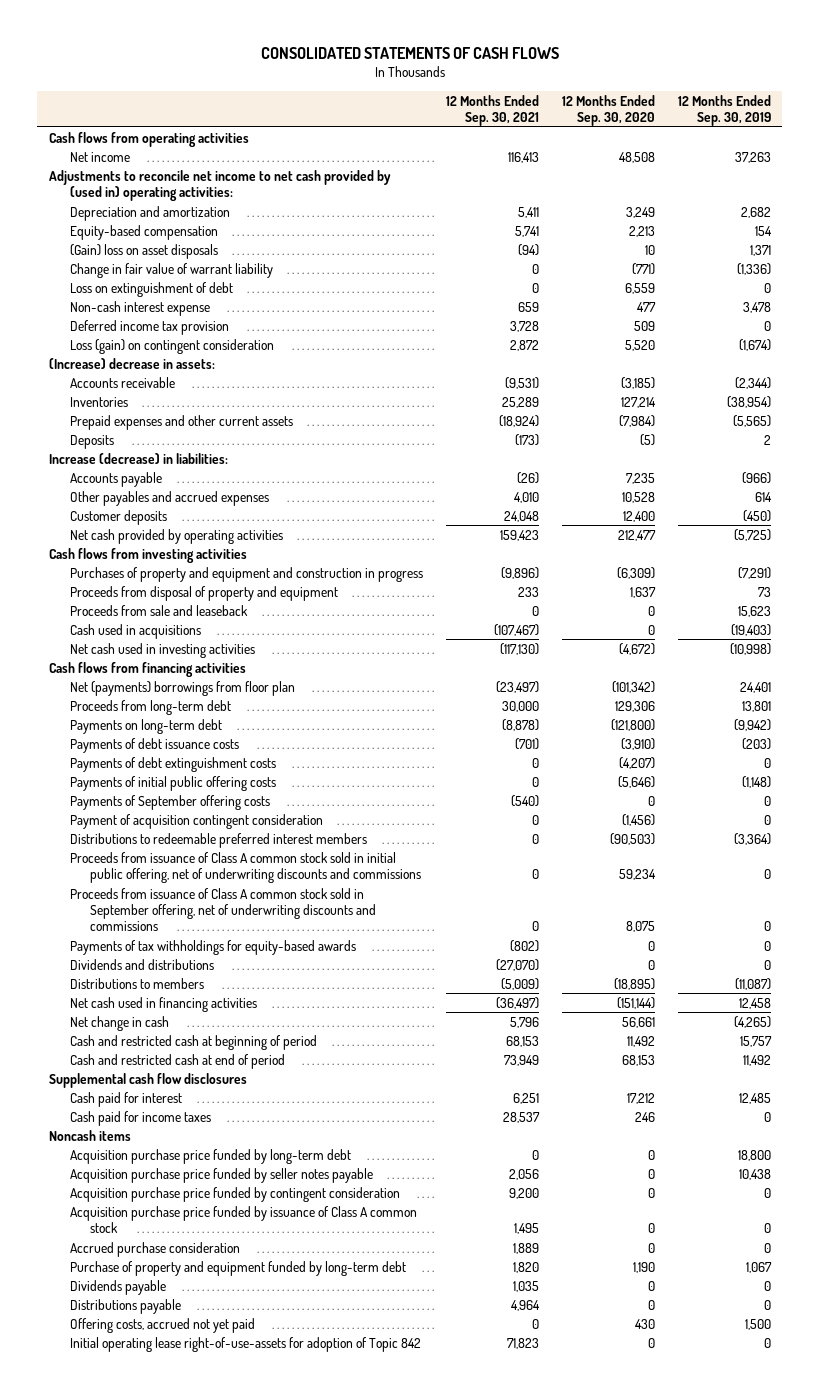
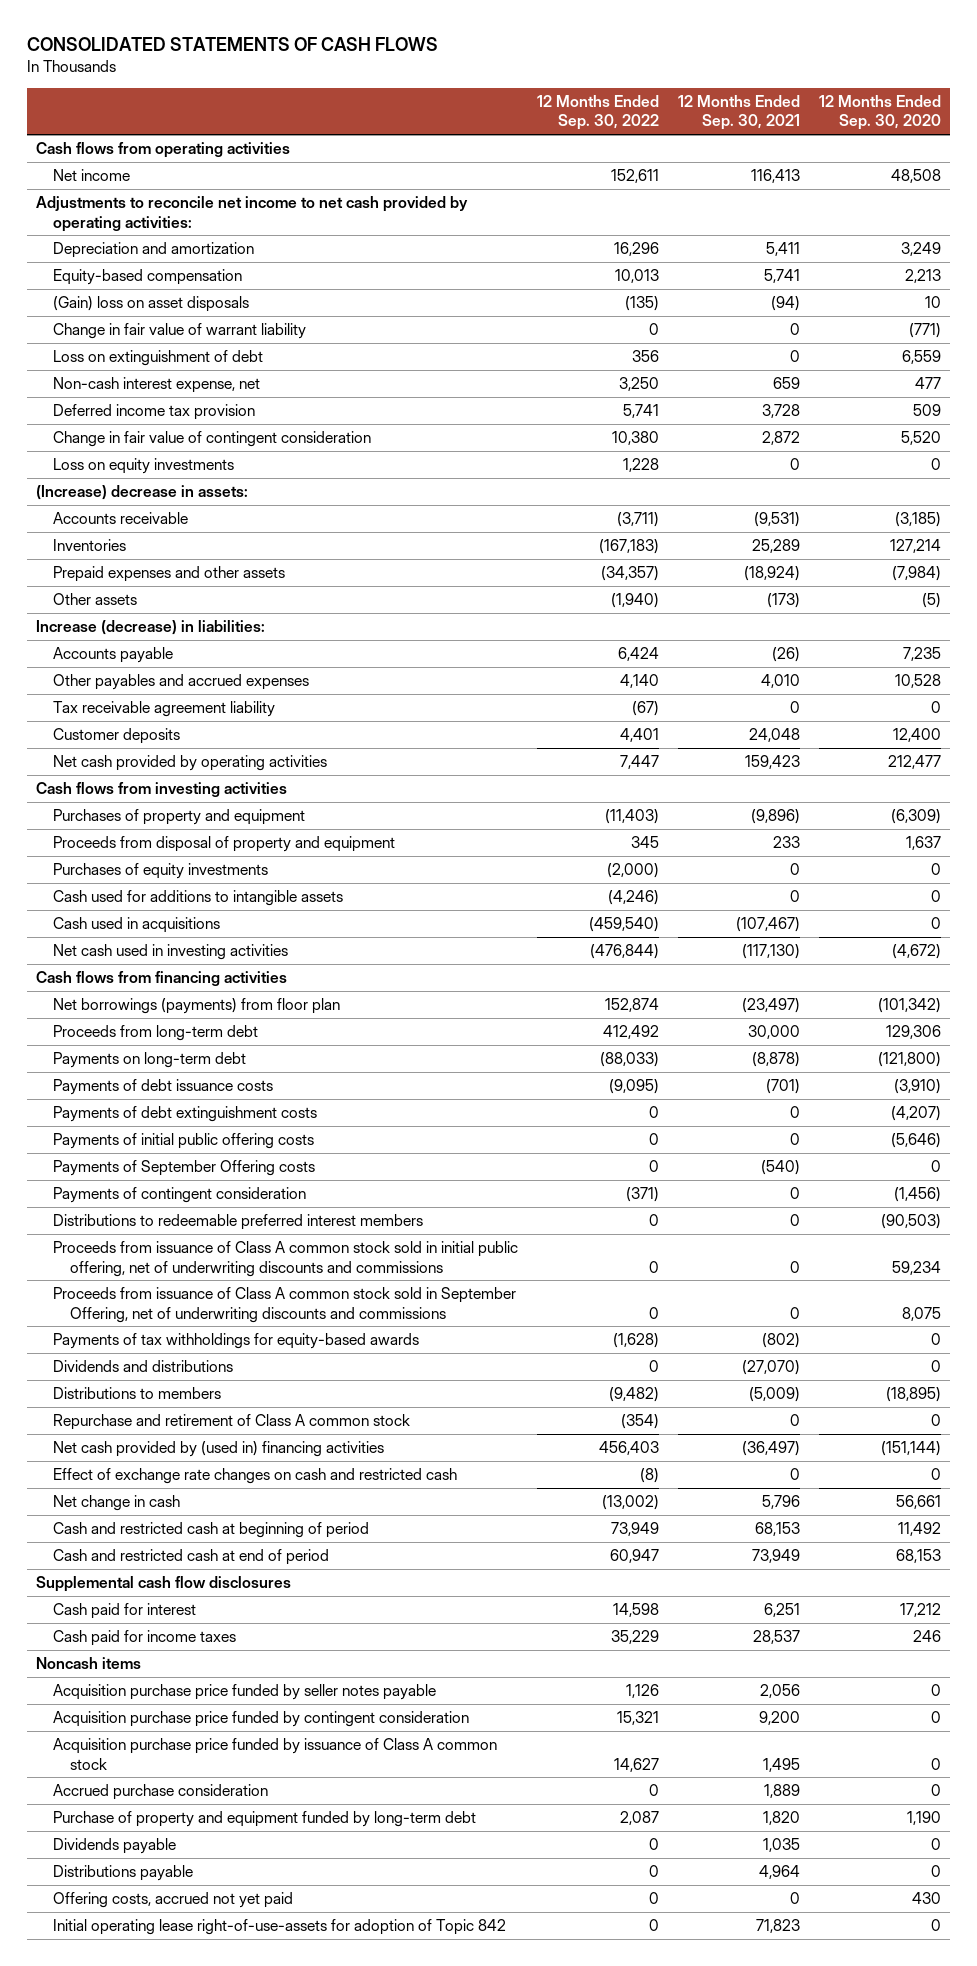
- | 12 Months Ended Sep. 30, 2021 | 12 Months Ended Sep. 30, 2020 | 12 Months Ended Sep. 30, 2019
+ | 12 Months Ended Sep. 30, 2022 | 12 Months Ended Sep. 30, 2021 | 12 Months Ended Sep. 30, 2020
- Adjustments to reconcile net income to net cash provided by (used in) operating activities:
+ Adjustments to reconcile net income to net cash provided by operating activities:
- Non-cash interest expense | 659 | 477 | 3,478
+ Non-cash interest expense, net | 3,250 | 659 | 477
- Loss (gain) on contingent consideration | 2,872 | 5,520 | (1,674)
+ Change in fair value of contingent consideration | 10,380 | 2,872 | 5,520
+ Loss on equity investments | 1,228 | 0 | 0
- Prepaid expenses and other current assets | (18,924) | (7,984) | (5,565)
- Deposits | (173) | (5) | 2
+ Prepaid expenses and other assets | (34,357) | (18,924) | (7,984)
+ Other assets | (1,940) | (173) | (5)
+ Tax receivable agreement liability | (67) | 0 | 0
- Purchases of property and equipment and construction in progress | (9,896) | (6,309) | (7,291)
+ Purchases of property and equipment | (11,403) | (9,896) | (6,309)
- Proceeds from sale and leaseback | 0 | 0 | 15,623
+ Purchases of equity investments | (2,000) | 0 | 0
+ Cash used for additions to intangible assets | (4,246) | 0 | 0
- Net (payments) borrowings from floor plan | (23,497) | (101,342) | 24,401
+ Net borrowings (payments) from floor plan | 152,874 | (23,497) | (101,342)
- Payments of September offering costs | (540) | 0 | 0
- Payment of acquisition contingent consideration | 0 | (1,456) | 0
+ Payments of September Offering costs | 0 | (540) | 0
+ Payments of contingent consideration | (371) | 0 | (1,456)
- Proceeds from issuance of Class A common stock sold in September offering, net of underwriting discounts and commissions | 0 | 8,075 | 0
+ Proceeds from issuance of Class A common stock sold in September Offering, net of underwriting discounts and commissions | 0 | 0 | 8,075
- Net cash used in financing activities | (36,497) | (151,144) | 12,458
+ Repurchase and retirement of Class A common stock | (354) | 0 | 0
+ Net cash provided by (used in) financing activities | 456,403 | (36,497) | (151,144)
+ Effect of exchange rate changes on cash and restricted cash | (8) | 0 | 0
- Acquisition purchase price funded by long-term debt | 0 | 0 | 18,800

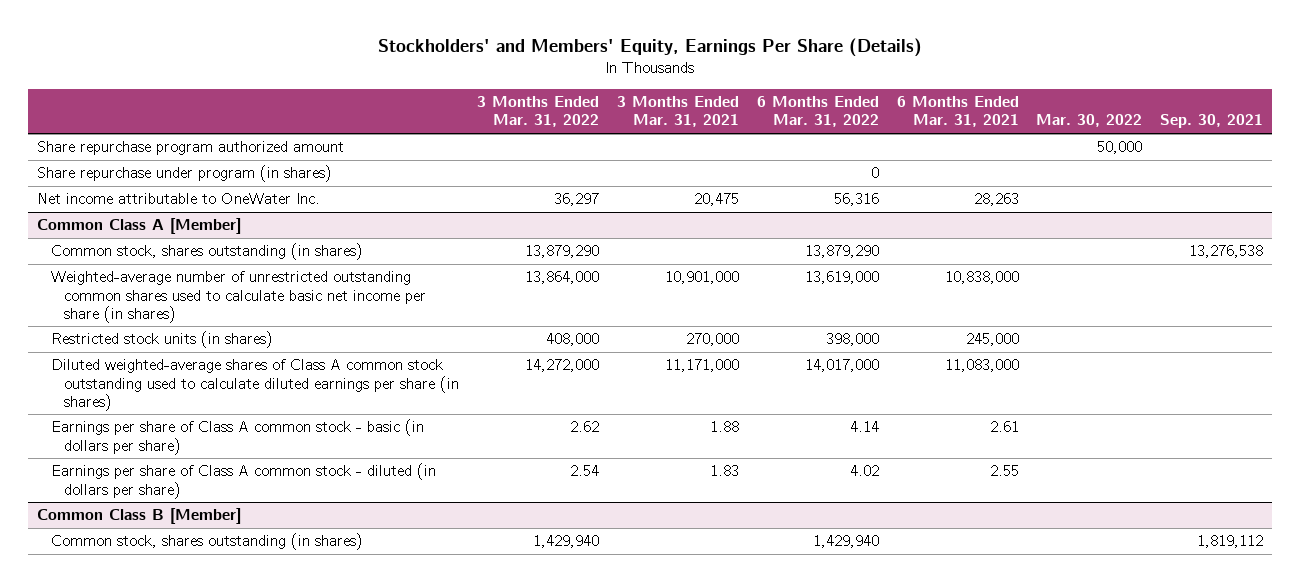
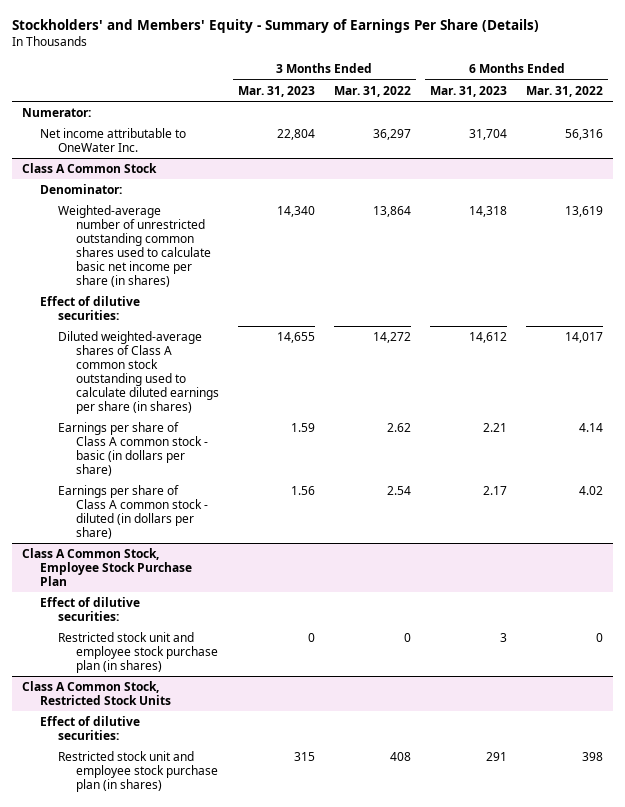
- Stockholders' and Members' Equity, Earnings Per Share (Details)
+ Stockholders' and Members' Equity - Summary of Earnings Per Share (Details)
- | 3 Months Ended Mar. 31, 2022 | 3 Months Ended Mar. 31, 2021 | 6 Months Ended Mar. 31, 2022 | 6 Months Ended Mar. 31, 2021 | Mar. 30, 2022 | Sep. 30, 2021
+ | 3 Months Ended Mar. 31, 2023 | 3 Months Ended Mar. 31, 2022 | 6 Months Ended Mar. 31, 2023 | 6 Months Ended Mar. 31, 2022
- Share repurchase program authorized amount | | | | | 50,000 |
- Share repurchase under program (in shares) | | | 0 | | |
+ Numerator:
- Common Class A [Member]
- Common stock, shares outstanding (in shares) | 13,879,290 | | 13,879,290 | | | 13,276,538
- Weighted-average number of unrestricted outstanding common shares used to calculate basic net income per share (in shares) | 13,864,000 | 10,901,000 | 13,619,000 | 10,838,000 | |
- Restricted stock units (in shares) | 408,000 | 270,000 | 398,000 | 245,000 | |
- Diluted weighted-average shares of Class A common stock outstanding used to calculate diluted earnings per share (in shares) | 14,272,000 | 11,171,000 | 14,017,000 | 11,083,000 | |
+ Class A Common Stock
+ Denominator:
+ Weighted-average number of unrestricted outstanding common shares used to calculate basic net income per share (in shares) | 14,340 | 13,864 | 14,318 | 13,619
+ Effect of dilutive securities:
+ Diluted weighted-average shares of Class A common stock outstanding used to calculate diluted earnings per share (in shares) | 14,655 | 14,272 | 14,612 | 14,017
- Common Class B [Member]
- Common stock, shares outstanding (in shares) | 1,429,940 | | 1,429,940 | | | 1,819,112
+ Class A Common Stock, Employee Stock Purchase Plan
+ Effect of dilutive securities:
+ Restricted stock unit and employee stock purchase plan (in shares) | 0 | 0 | 3 | 0
+ Class A Common Stock, Restricted Stock Units
+ Effect of dilutive securities:
+ Restricted stock unit and employee stock purchase plan (in shares) | 315 | 408 | 291 | 398

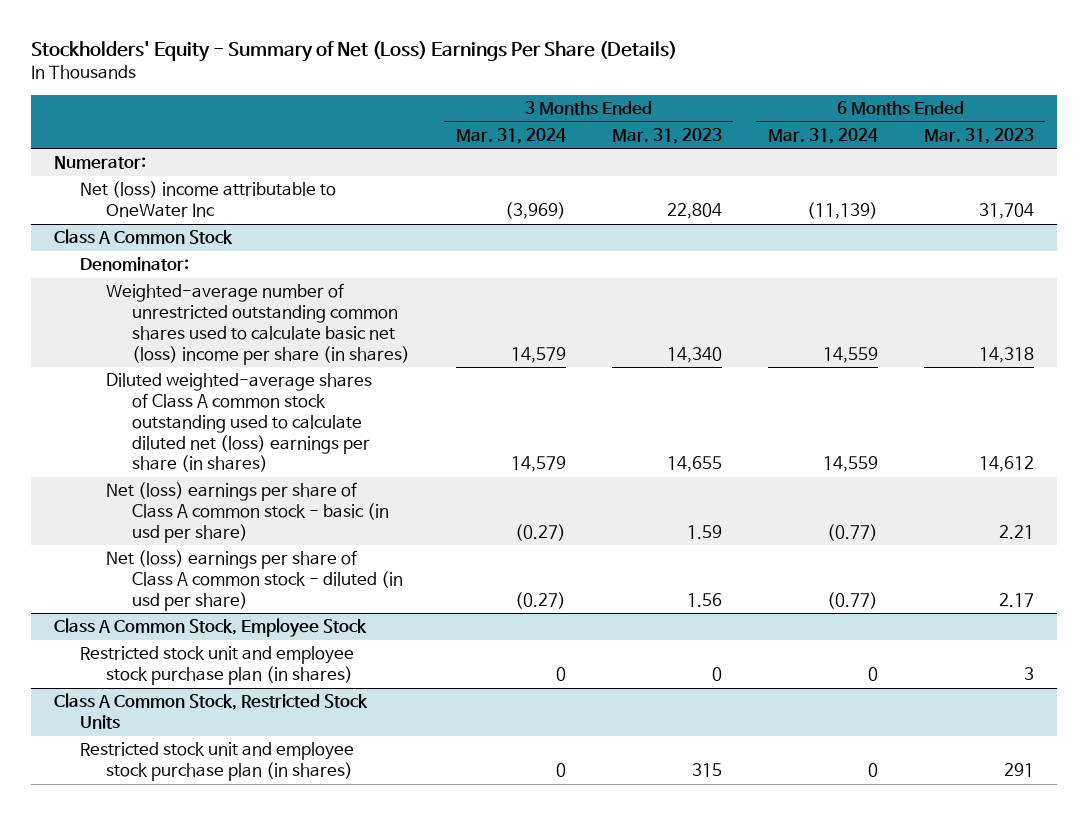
- Stockholders' and Members' Equity - Summary of Earnings Per Share (Details)
+ Stockholders' Equity - Summary of Net (Loss) Earnings Per Share (Details)
- | 3 Months Ended Mar. 31, 2023 | 3 Months Ended Mar. 31, 2022 | 6 Months Ended Mar. 31, 2023 | 6 Months Ended Mar. 31, 2022
+ | 3 Months Ended Mar. 31, 2024 | 3 Months Ended Mar. 31, 2023 | 6 Months Ended Mar. 31, 2024 | 6 Months Ended Mar. 31, 2023
- Net income attributable to OneWater Inc. | 22,804 | 36,297 | 31,704 | 56,316
+ Net (loss) income attributable to OneWater Inc | (3,969) | 22,804 | (11,139) | 31,704
@ Class A Common Stock
- Weighted-average number of unrestricted outstanding common shares used to calculate basic net income per share (in shares) | 14,340 | 13,864 | 14,318 | 13,619
- Effect of dilutive securities:
- Diluted weighted-average shares of Class A common stock outstanding used to calculate diluted earnings per share (in shares) | 14,655 | 14,272 | 14,612 | 14,017
- Earnings per share of Class A common stock - basic (in dollars per share) | 1.59 | 2.62 | 2.21 | 4.14
- Earnings per share of Class A common stock - diluted (in dollars per share) | 1.56 | 2.54 | 2.17 | 4.02
- Class A Common Stock, Employee Stock Purchase Plan
- Effect of dilutive securities:
@ Class A Common Stock
+ Weighted-average number of unrestricted outstanding common shares used to calculate basic net (loss) income per share (in shares) | 14,579 | 14,340 | 14,559 | 14,318
+ Diluted weighted-average shares of Class A common stock outstanding used to calculate diluted net (loss) earnings per share (in shares) | 14,579 | 14,655 | 14,559 | 14,612
+ Net (loss) earnings per share of Class A common stock - basic (in usd per share) | (0.27) | 1.59 | (0.77) | 2.21
+ Net (loss) earnings per share of Class A common stock - diluted (in usd per share) | (0.27) | 1.56 | (0.77) | 2.17
+ Class A Common Stock, Employee Stock
@ Class A Common Stock, Restricted Stock Units
- Effect of dilutive securities:

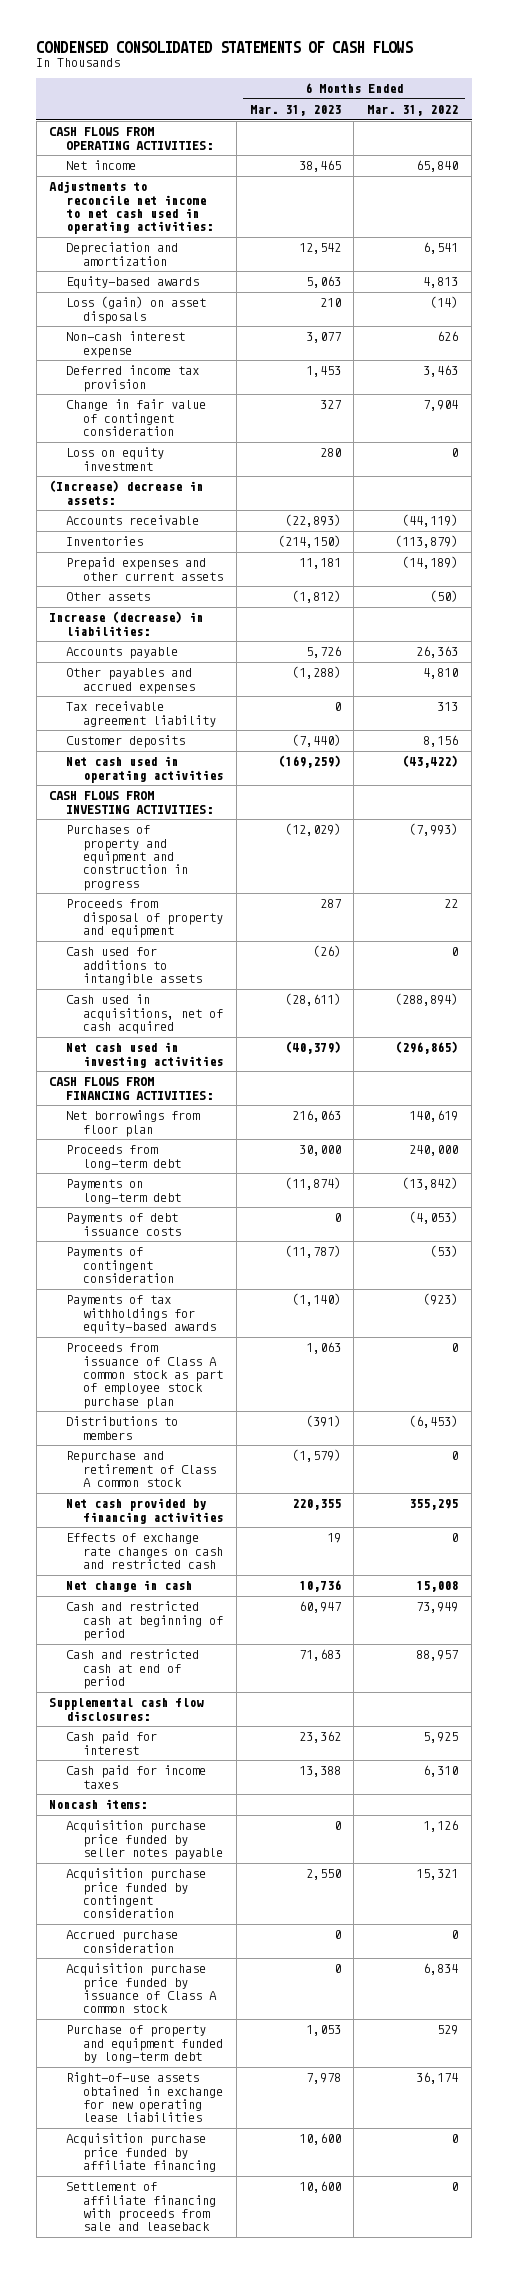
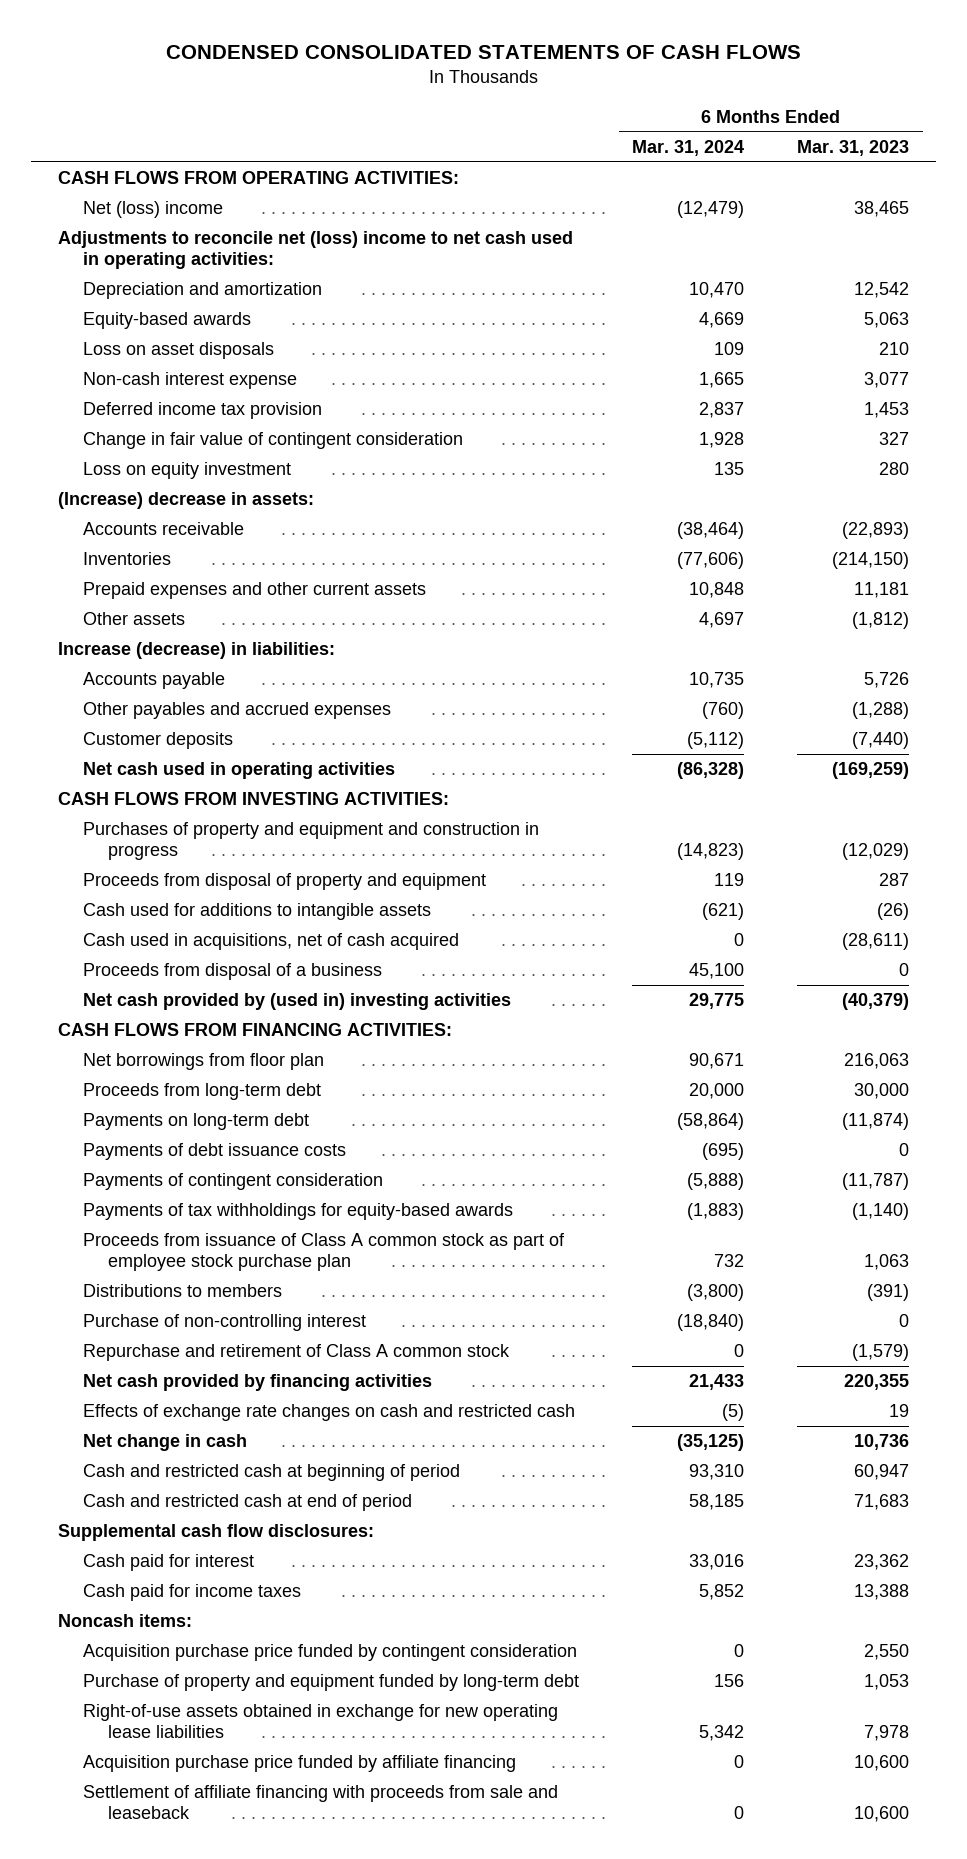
- | 6 Months Ended Mar. 31, 2023 | 6 Months Ended Mar. 31, 2022
+ | 6 Months Ended Mar. 31, 2024 | 6 Months Ended Mar. 31, 2023
- Net income | 38,465 | 65,840
- Adjustments to reconcile net income to net cash used in operating activities:
+ Net (loss) income | (12,479) | 38,465
+ Adjustments to reconcile net (loss) income to net cash used in operating activities:
- Loss (gain) on asset disposals | 210 | (14)
+ Loss on asset disposals | 109 | 210
- Tax receivable agreement liability | 0 | 313
- Net cash used in investing activities | (40,379) | (296,865)
+ Proceeds from disposal of a business | 45,100 | 0
+ Net cash provided by (used in) investing activities | 29,775 | (40,379)
+ Purchase of non-controlling interest | (18,840) | 0
- Acquisition purchase price funded by seller notes payable | 0 | 1,126
- Accrued purchase consideration | 0 | 0
- Acquisition purchase price funded by issuance of Class A common stock | 0 | 6,834

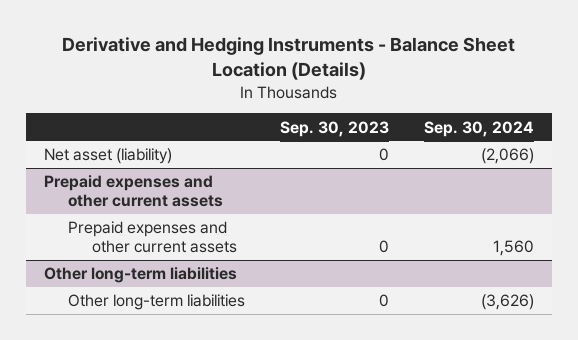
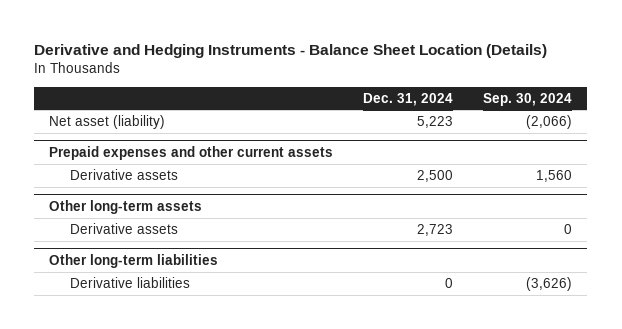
- | Sep. 30, 2023 | Sep. 30, 2024
+ | Dec. 31, 2024 | Sep. 30, 2024
@ Prepaid expenses and other current assets
- Prepaid expenses and other current assets | 0 | 1,560
+ Derivative assets | 2,500 | 1,560
+ Other long-term assets
+ Derivative assets | 2,723 | 0
@ Other long-term liabilities
- Other long-term liabilities | 0 | (3,626)
+ Derivative liabilities | 0 | (3,626)

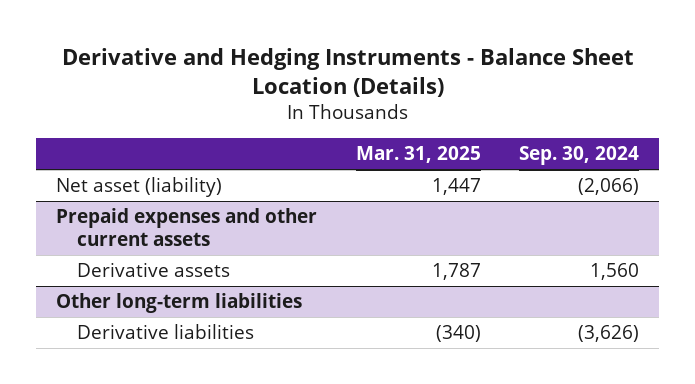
- | Dec. 31, 2024 | Sep. 30, 2024
+ | Mar. 31, 2025 | Sep. 30, 2024
- Other long-term assets
- Derivative assets | 2,723 | 0

